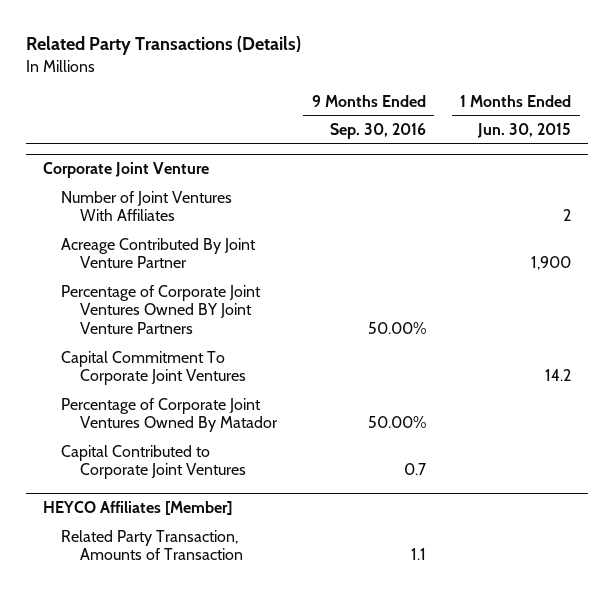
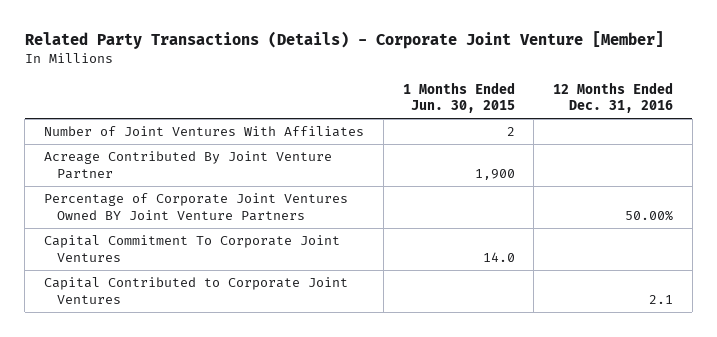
- Related Party Transactions (Details)
+ Related Party Transactions (Details) - Corporate Joint Venture [Member]
- | 9 Months Ended Sep. 30, 2016 | 1 Months Ended Jun. 30, 2015
+ | 1 Months Ended Jun. 30, 2015 | 12 Months Ended Dec. 31, 2016
- Corporate Joint Venture
- Capital Commitment To Corporate Joint Ventures | | 14.2
- Percentage of Corporate Joint Ventures Owned By Matador | 50.00% |
+ Capital Commitment To Corporate Joint Ventures | 14.0 |
- HEYCO Affiliates [Member]
- Related Party Transaction, Amounts of Transaction | 1.1 |

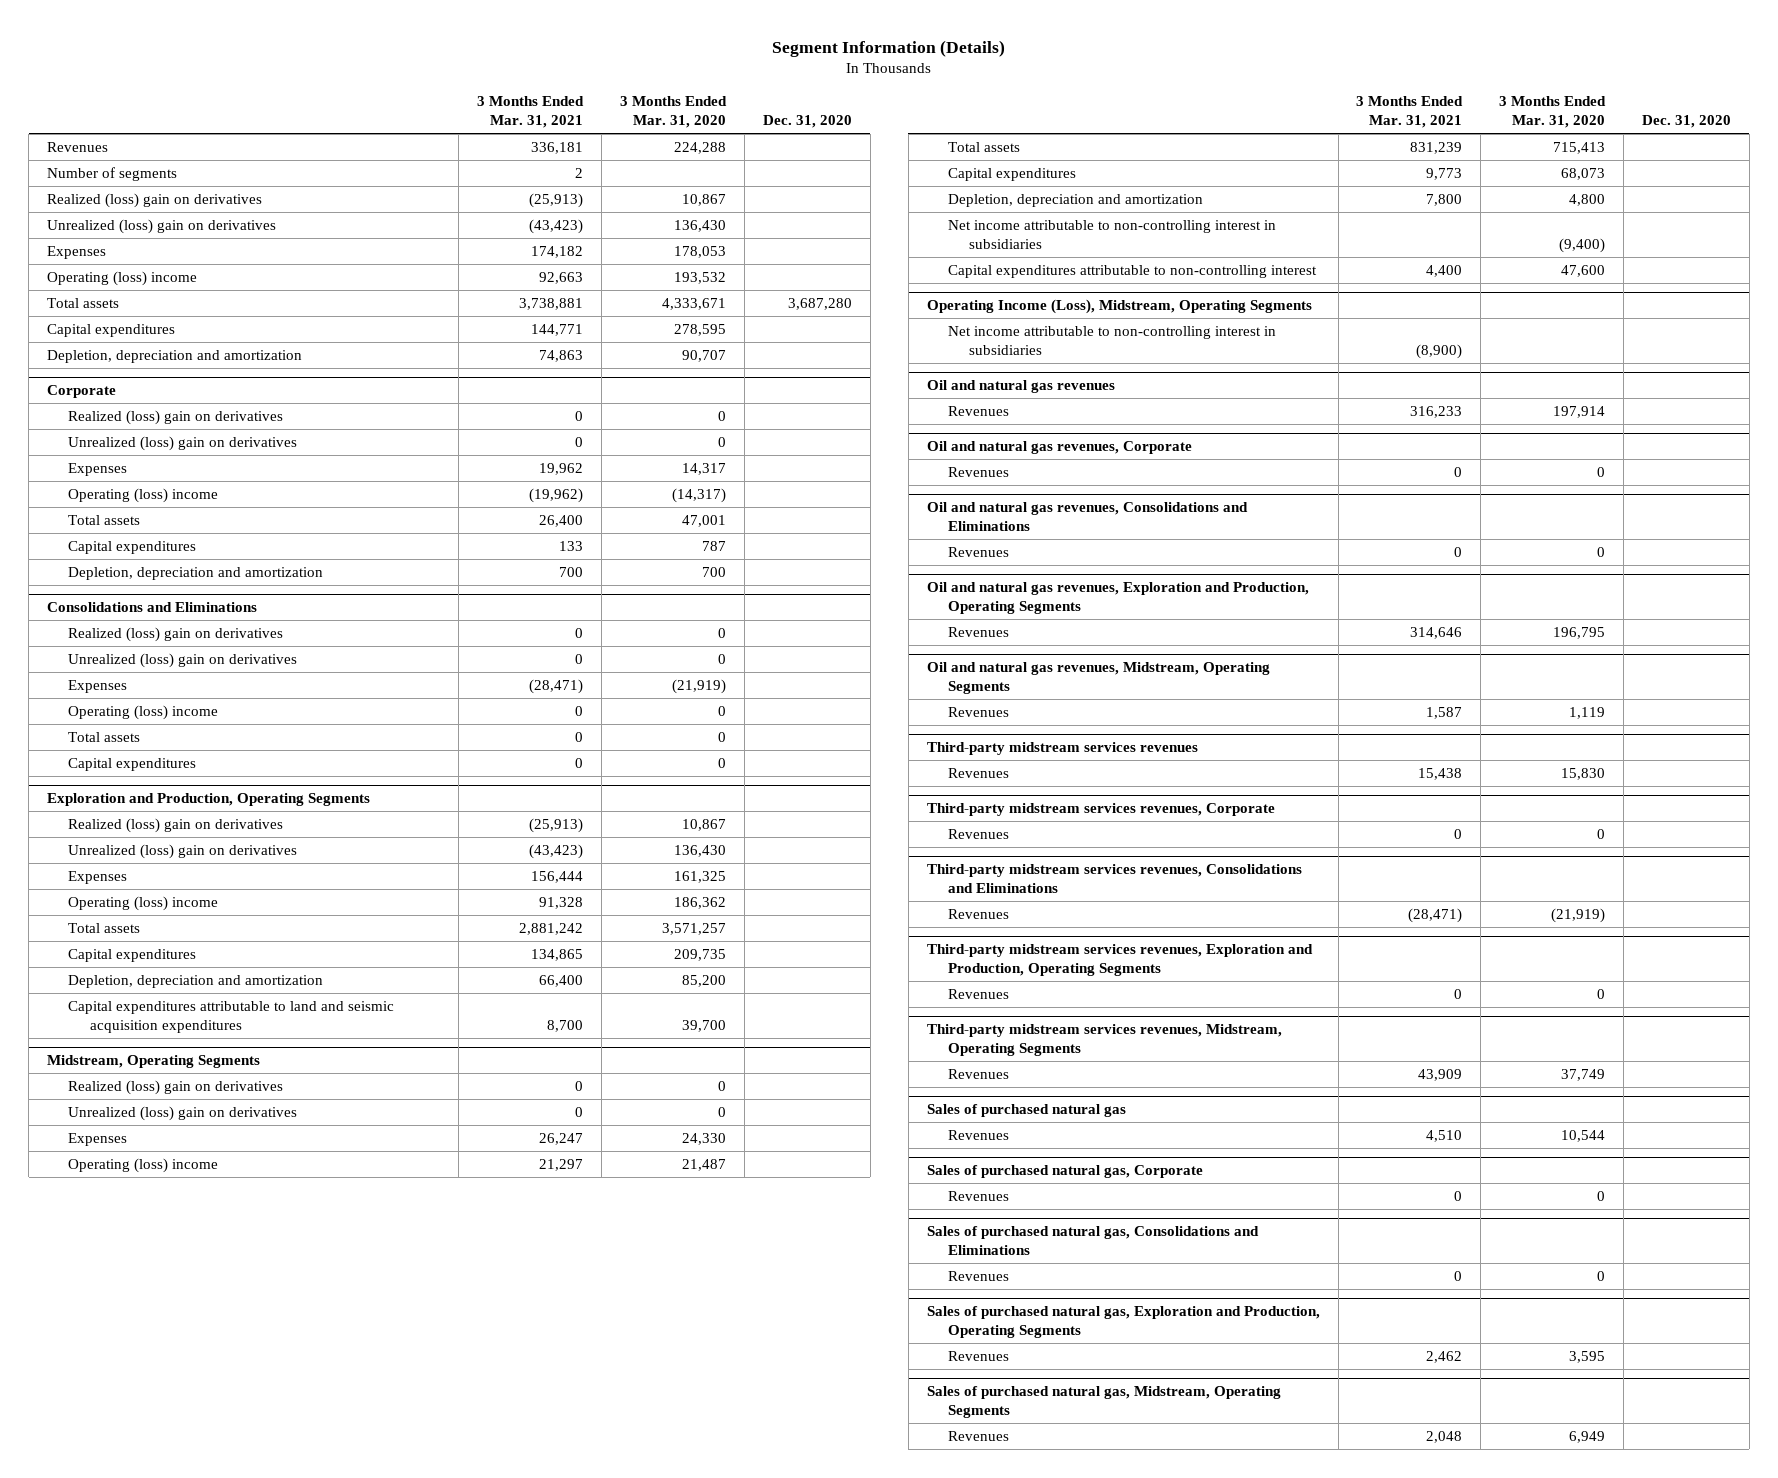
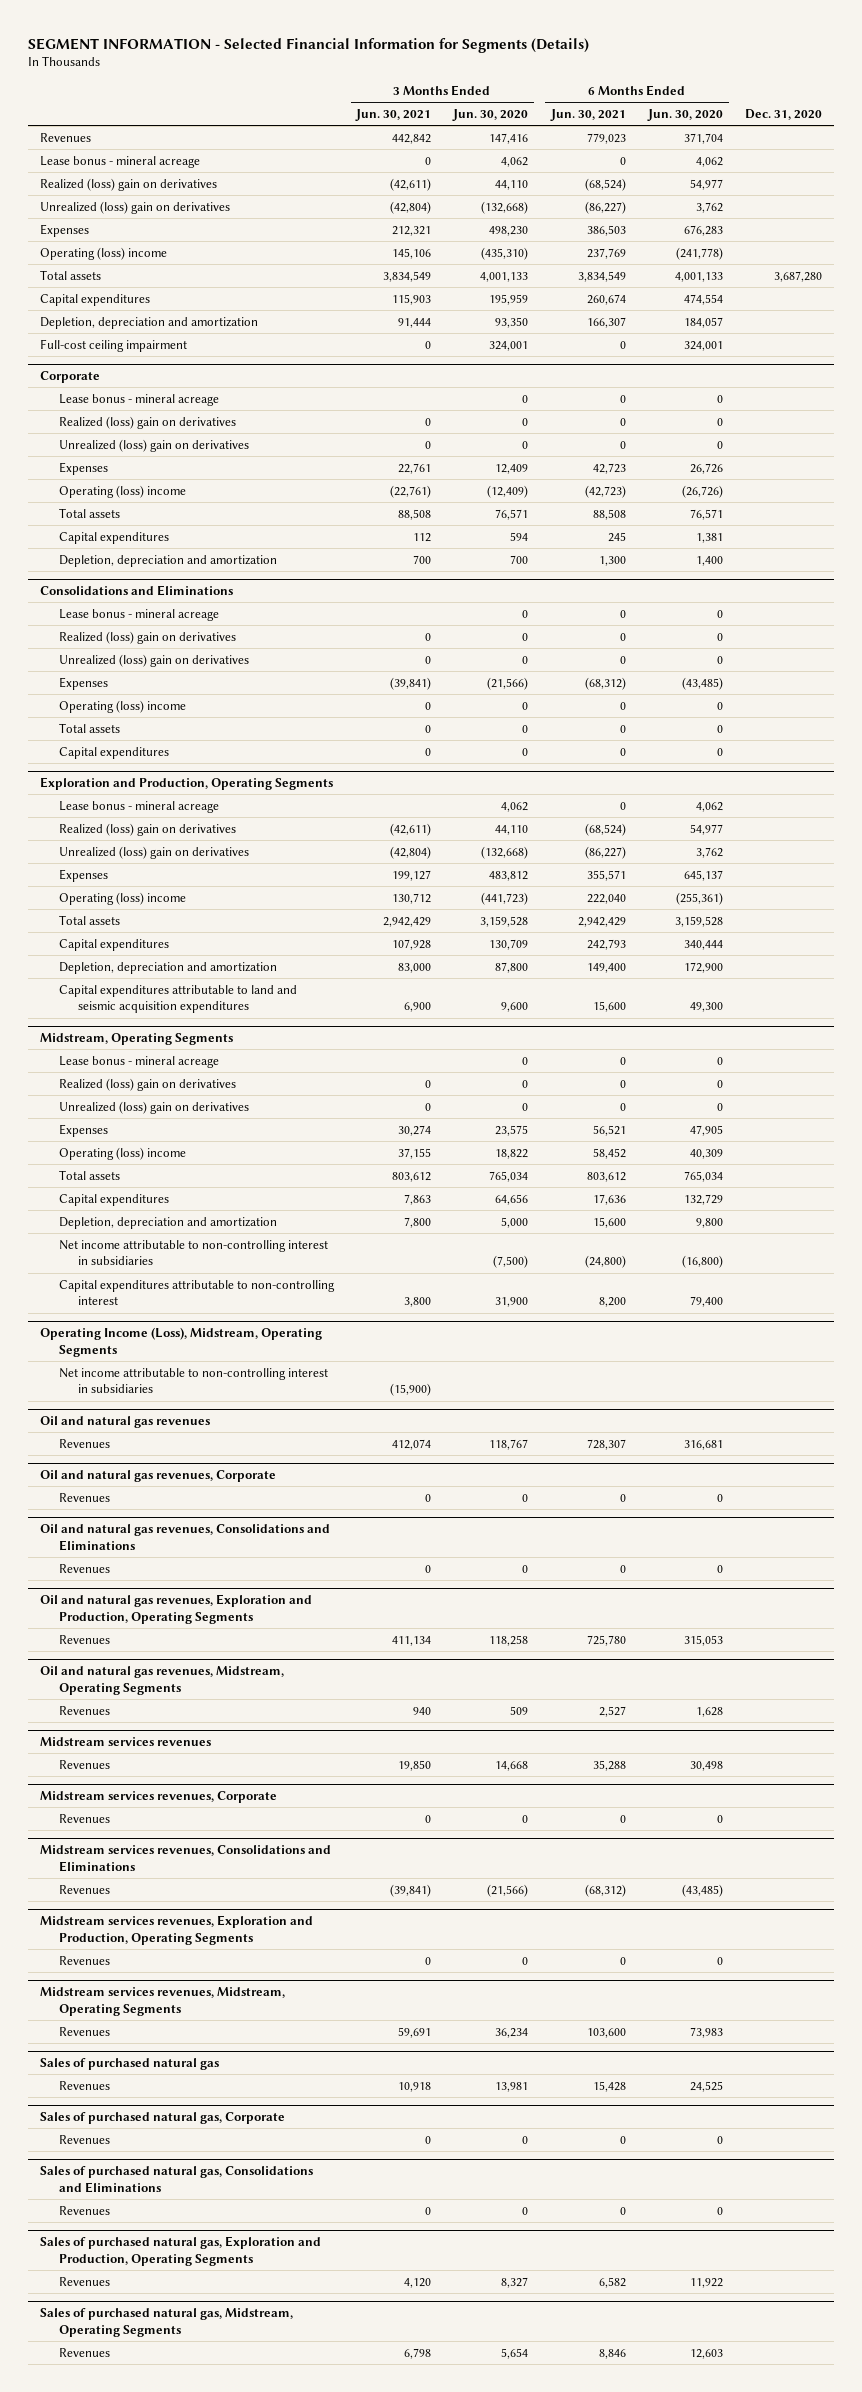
- Segment Information (Details)
+ SEGMENT INFORMATION - Selected Financial Information for Segments (Details)
- | 3 Months Ended Mar. 31, 2021 | 3 Months Ended Mar. 31, 2020 | Dec. 31, 2020
+ | 3 Months Ended Jun. 30, 2021 | 3 Months Ended Jun. 30, 2020 | 6 Months Ended Jun. 30, 2021 | 6 Months Ended Jun. 30, 2020 | Dec. 31, 2020
- Number of segments | 2 | |
+ Lease bonus - mineral acreage | 0 | 4,062 | 0 | 4,062 |
+ Full-cost ceiling impairment | 0 | 324,001 | 0 | 324,001 |
@ Corporate
+ Lease bonus - mineral acreage | | 0 | 0 | 0 |
@ Consolidations and Eliminations
+ Lease bonus - mineral acreage | | 0 | 0 | 0 |
@ Exploration and Production, Operating Segments
+ Lease bonus - mineral acreage | | 4,062 | 0 | 4,062 |
@ Midstream, Operating Segments
+ Lease bonus - mineral acreage | | 0 | 0 | 0 |
- Third-party midstream services revenues
+ Midstream services revenues
- Third-party midstream services revenues, Corporate
+ Midstream services revenues, Corporate
- Third-party midstream services revenues, Consolidations and Eliminations
+ Midstream services revenues, Consolidations and Eliminations
- Third-party midstream services revenues, Exploration and Production, Operating Segments
+ Midstream services revenues, Exploration and Production, Operating Segments
- Third-party midstream services revenues, Midstream, Operating Segments
+ Midstream services revenues, Midstream, Operating Segments

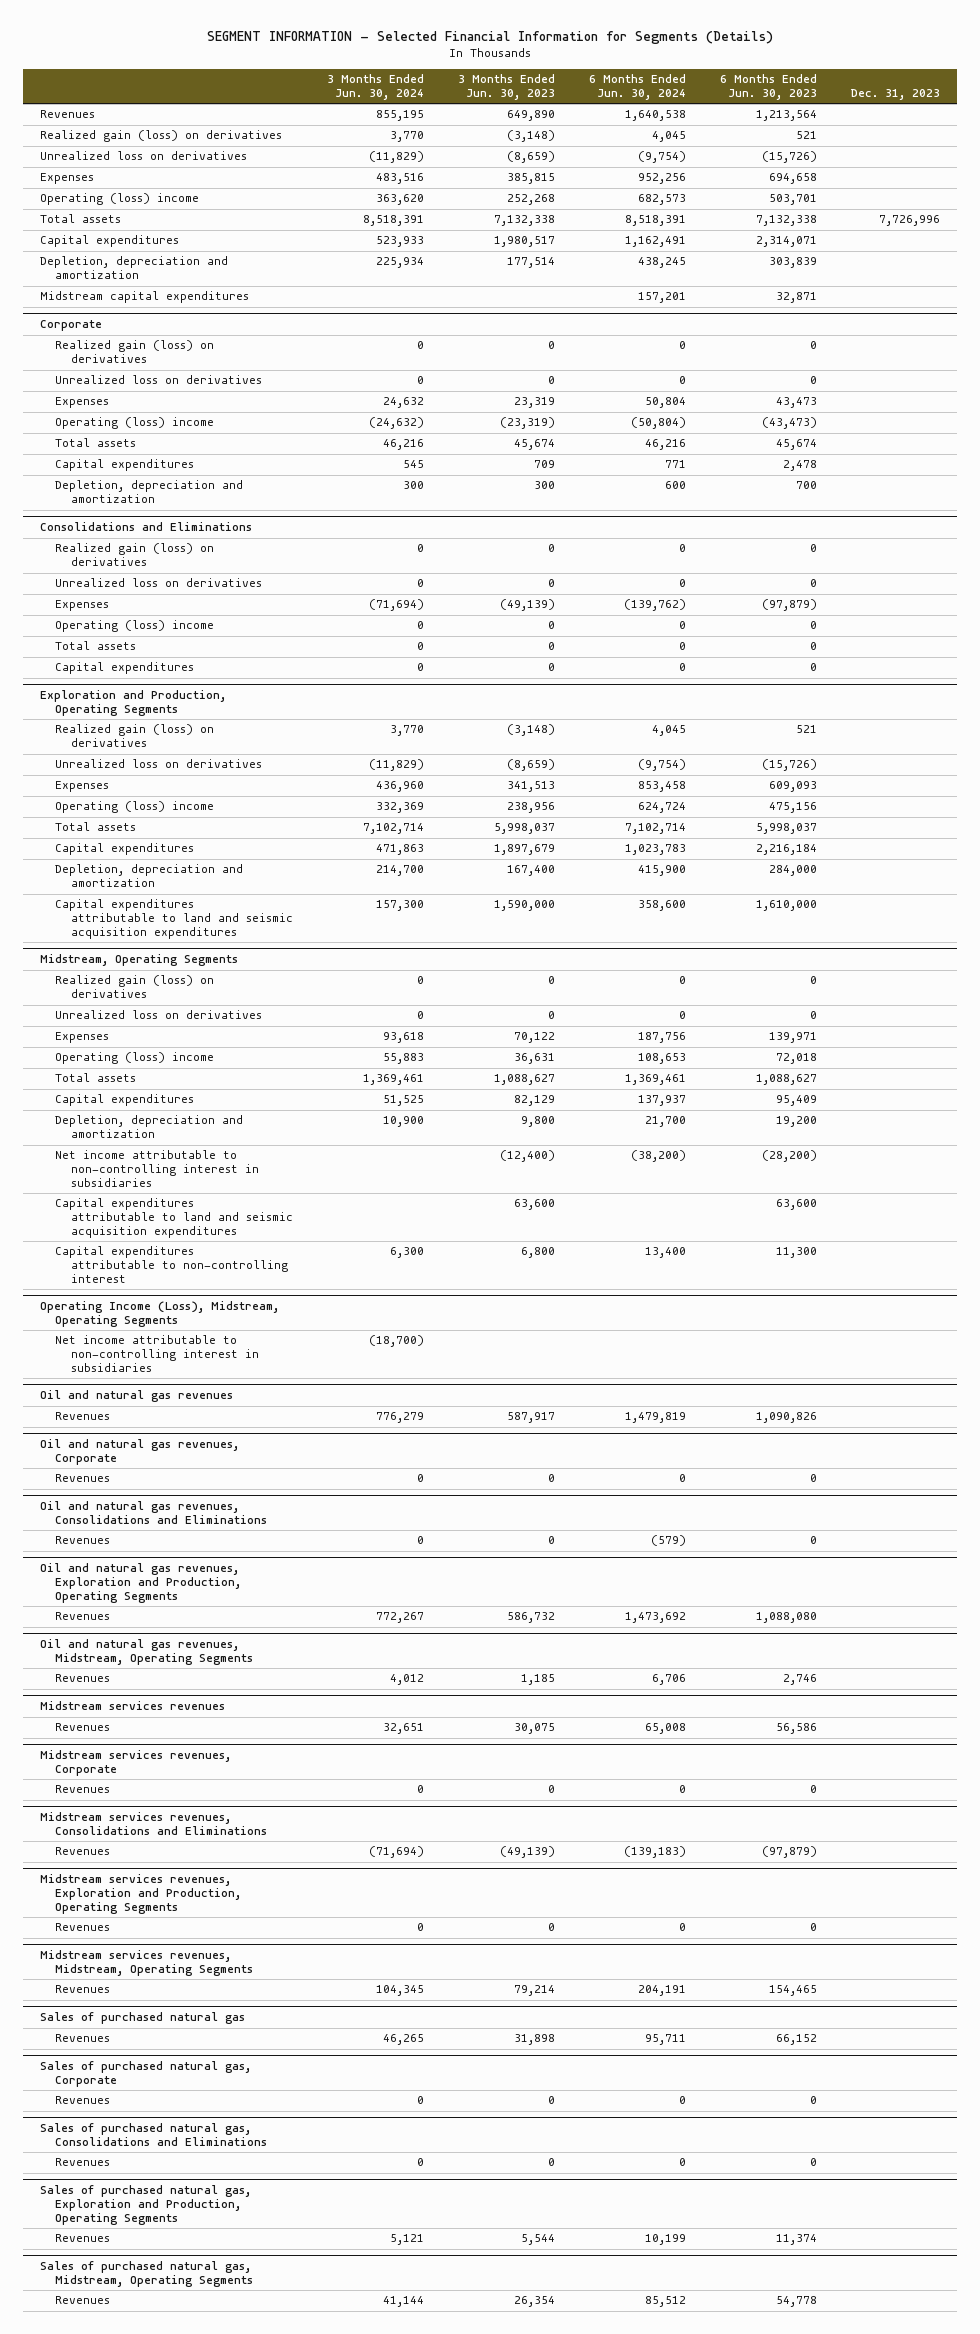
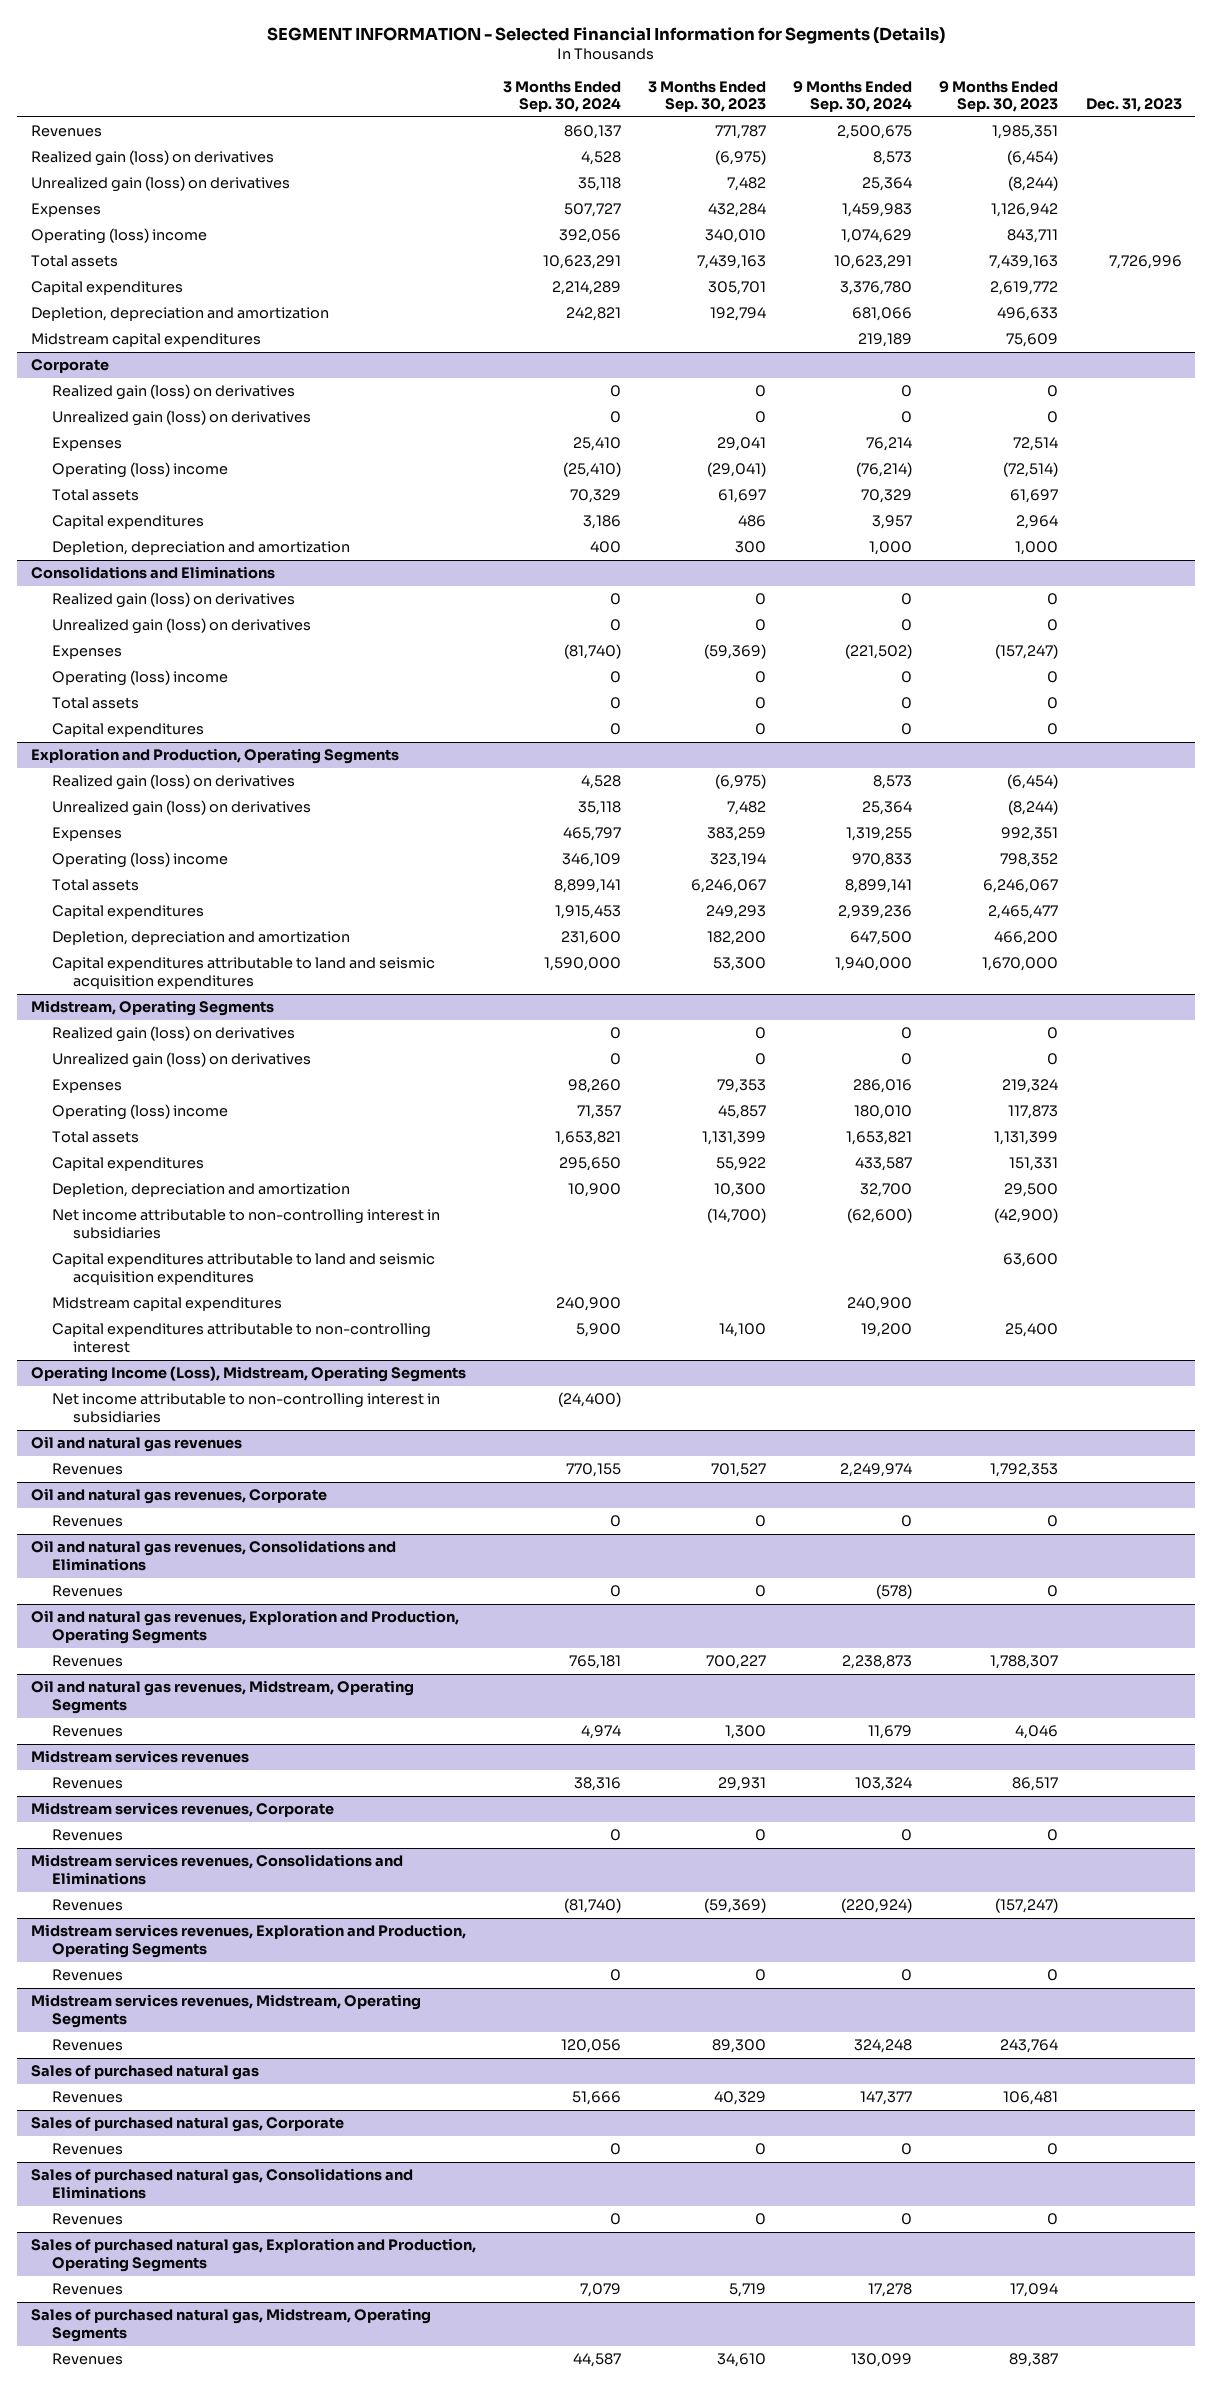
- | 3 Months Ended Jun. 30, 2024 | 3 Months Ended Jun. 30, 2023 | 6 Months Ended Jun. 30, 2024 | 6 Months Ended Jun. 30, 2023 | Dec. 31, 2023
+ | 3 Months Ended Sep. 30, 2024 | 3 Months Ended Sep. 30, 2023 | 9 Months Ended Sep. 30, 2024 | 9 Months Ended Sep. 30, 2023 | Dec. 31, 2023
- Unrealized loss on derivatives | (11,829) | (8,659) | (9,754) | (15,726) |
+ Unrealized gain (loss) on derivatives | 35,118 | 7,482 | 25,364 | (8,244) |
@ Corporate
- Unrealized loss on derivatives | 0 | 0 | 0 | 0 |
+ Unrealized gain (loss) on derivatives | 0 | 0 | 0 | 0 |
@ Consolidations and Eliminations
- Unrealized loss on derivatives | 0 | 0 | 0 | 0 |
+ Unrealized gain (loss) on derivatives | 0 | 0 | 0 | 0 |
@ Exploration and Production, Operating Segments
- Unrealized loss on derivatives | (11,829) | (8,659) | (9,754) | (15,726) |
+ Unrealized gain (loss) on derivatives | 35,118 | 7,482 | 25,364 | (8,244) |
@ Midstream, Operating Segments
- Unrealized loss on derivatives | 0 | 0 | 0 | 0 |
+ Unrealized gain (loss) on derivatives | 0 | 0 | 0 | 0 |
+ Midstream capital expenditures | 240,900 | | 240,900 | |

